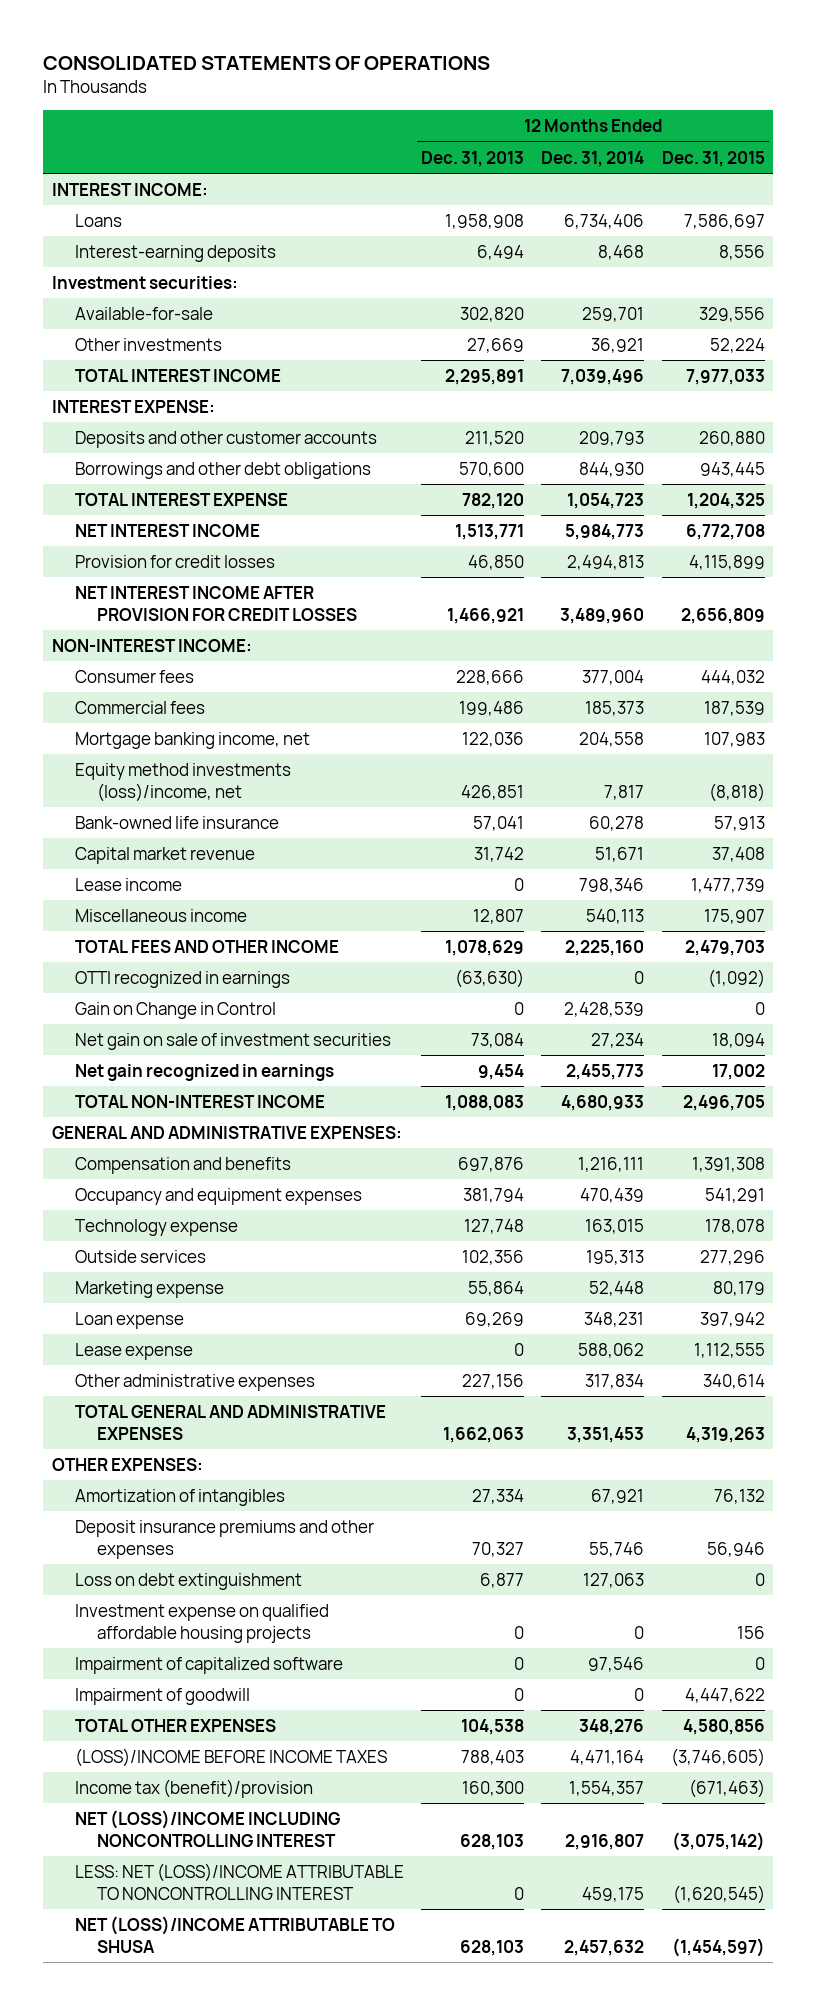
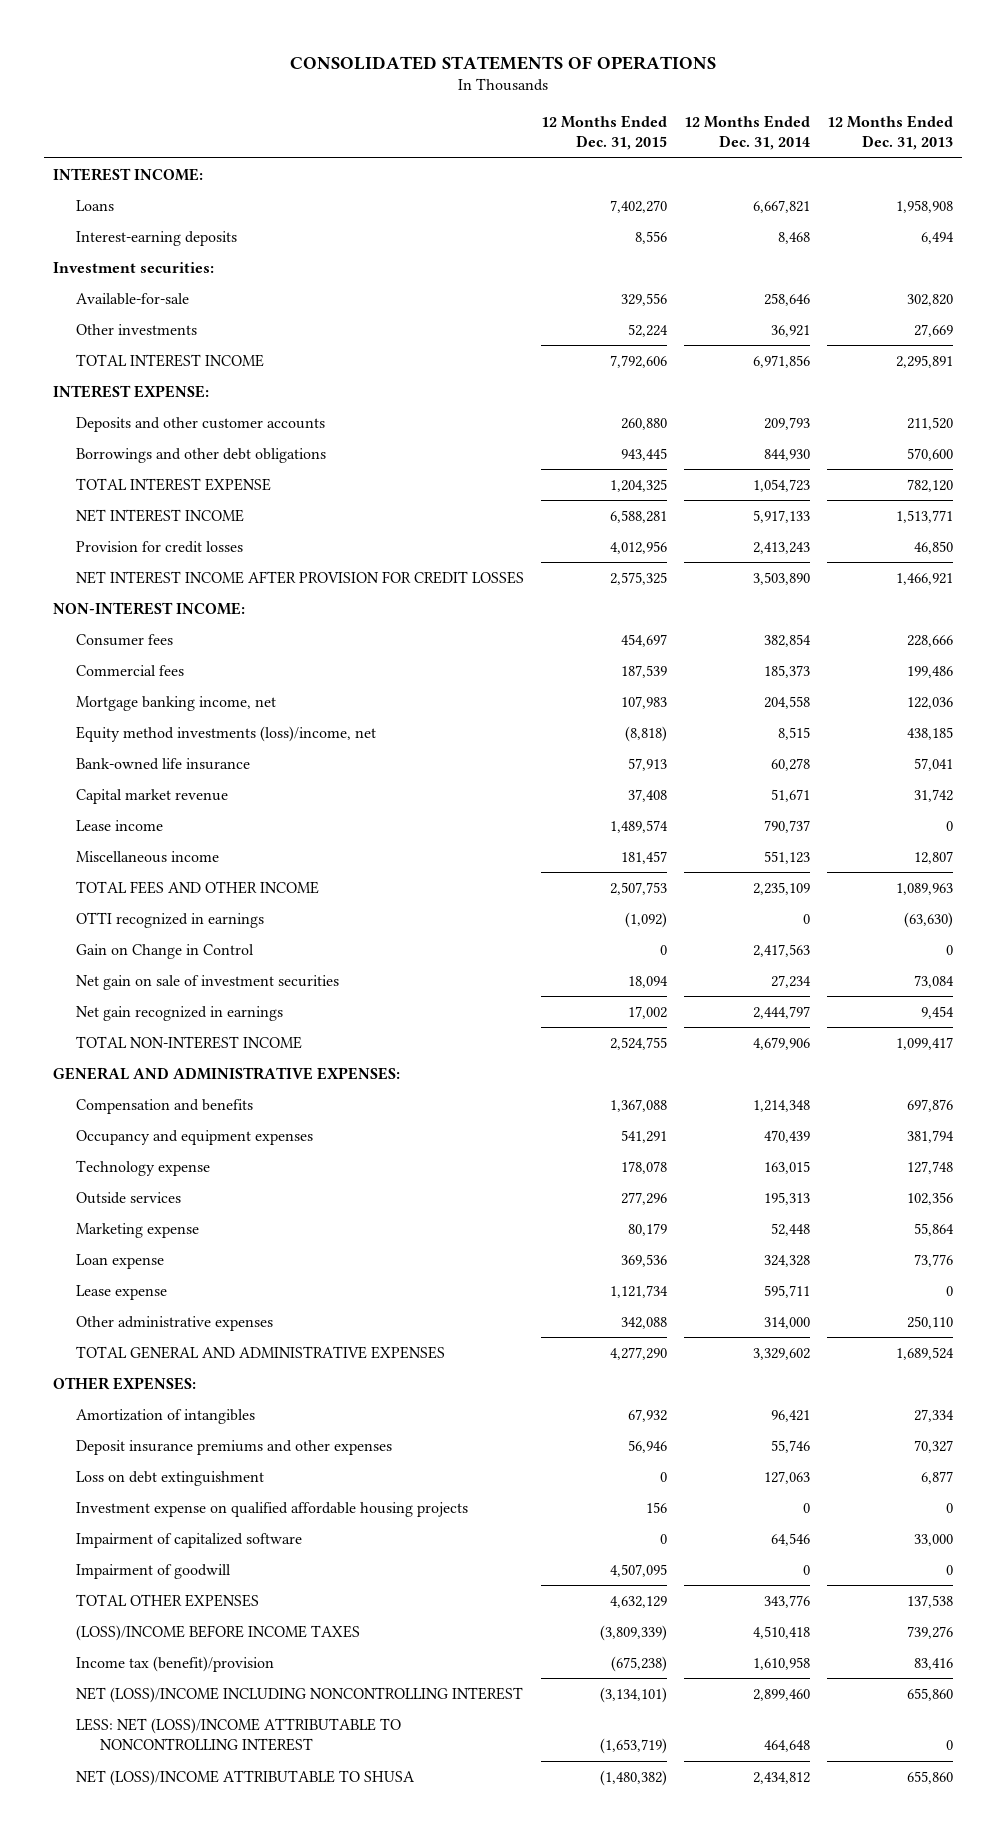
- | 12 Months Ended Dec. 31, 2013 | 12 Months Ended Dec. 31, 2014 | 12 Months Ended Dec. 31, 2015
+ | 12 Months Ended Dec. 31, 2015 | 12 Months Ended Dec. 31, 2014 | 12 Months Ended Dec. 31, 2013
- Loans | 1,958,908 | 6,734,406 | 7,586,697
+ Loans | 7,402,270 | 6,667,821 | 1,958,908
- Available-for-sale | 302,820 | 259,701 | 329,556
+ Available-for-sale | 329,556 | 258,646 | 302,820
- TOTAL INTEREST INCOME | 2,295,891 | 7,039,496 | 7,977,033
+ TOTAL INTEREST INCOME | 7,792,606 | 6,971,856 | 2,295,891
- NET INTEREST INCOME | 1,513,771 | 5,984,773 | 6,772,708
- Provision for credit losses | 46,850 | 2,494,813 | 4,115,899
- NET INTEREST INCOME AFTER PROVISION FOR CREDIT LOSSES | 1,466,921 | 3,489,960 | 2,656,809
+ NET INTEREST INCOME | 6,588,281 | 5,917,133 | 1,513,771
+ Provision for credit losses | 4,012,956 | 2,413,243 | 46,850
+ NET INTEREST INCOME AFTER PROVISION FOR CREDIT LOSSES | 2,575,325 | 3,503,890 | 1,466,921
- Consumer fees | 228,666 | 377,004 | 444,032
+ Consumer fees | 454,697 | 382,854 | 228,666
- Equity method investments (loss)/income, net | 426,851 | 7,817 | (8,818)
+ Equity method investments (loss)/income, net | (8,818) | 8,515 | 438,185
- Lease income | 0 | 798,346 | 1,477,739
- Miscellaneous income | 12,807 | 540,113 | 175,907
- TOTAL FEES AND OTHER INCOME | 1,078,629 | 2,225,160 | 2,479,703
+ Lease income | 1,489,574 | 790,737 | 0
+ Miscellaneous income | 181,457 | 551,123 | 12,807
+ TOTAL FEES AND OTHER INCOME | 2,507,753 | 2,235,109 | 1,089,963
- Gain on Change in Control | 0 | 2,428,539 | 0
+ Gain on Change in Control | 0 | 2,417,563 | 0
- Net gain recognized in earnings | 9,454 | 2,455,773 | 17,002
- TOTAL NON-INTEREST INCOME | 1,088,083 | 4,680,933 | 2,496,705
+ Net gain recognized in earnings | 17,002 | 2,444,797 | 9,454
+ TOTAL NON-INTEREST INCOME | 2,524,755 | 4,679,906 | 1,099,417
- Compensation and benefits | 697,876 | 1,216,111 | 1,391,308
+ Compensation and benefits | 1,367,088 | 1,214,348 | 697,876
- Loan expense | 69,269 | 348,231 | 397,942
- Lease expense | 0 | 588,062 | 1,112,555
- Other administrative expenses | 227,156 | 317,834 | 340,614
- TOTAL GENERAL AND ADMINISTRATIVE EXPENSES | 1,662,063 | 3,351,453 | 4,319,263
+ Loan expense | 369,536 | 324,328 | 73,776
+ Lease expense | 1,121,734 | 595,711 | 0
+ Other administrative expenses | 342,088 | 314,000 | 250,110
+ TOTAL GENERAL AND ADMINISTRATIVE EXPENSES | 4,277,290 | 3,329,602 | 1,689,524
- Amortization of intangibles | 27,334 | 67,921 | 76,132
+ Amortization of intangibles | 67,932 | 96,421 | 27,334
- Impairment of capitalized software | 0 | 97,546 | 0
- Impairment of goodwill | 0 | 0 | 4,447,622
- TOTAL OTHER EXPENSES | 104,538 | 348,276 | 4,580,856
- (LOSS)/INCOME BEFORE INCOME TAXES | 788,403 | 4,471,164 | (3,746,605)
- Income tax (benefit)/provision | 160,300 | 1,554,357 | (671,463)
- NET (LOSS)/INCOME INCLUDING NONCONTROLLING INTEREST | 628,103 | 2,916,807 | (3,075,142)
- LESS: NET (LOSS)/INCOME ATTRIBUTABLE TO NONCONTROLLING INTEREST | 0 | 459,175 | (1,620,545)
- NET (LOSS)/INCOME ATTRIBUTABLE TO SHUSA | 628,103 | 2,457,632 | (1,454,597)
+ Impairment of capitalized software | 0 | 64,546 | 33,000
+ Impairment of goodwill | 4,507,095 | 0 | 0
+ TOTAL OTHER EXPENSES | 4,632,129 | 343,776 | 137,538
+ (LOSS)/INCOME BEFORE INCOME TAXES | (3,809,339) | 4,510,418 | 739,276
+ Income tax (benefit)/provision | (675,238) | 1,610,958 | 83,416
+ NET (LOSS)/INCOME INCLUDING NONCONTROLLING INTEREST | (3,134,101) | 2,899,460 | 655,860
+ LESS: NET (LOSS)/INCOME ATTRIBUTABLE TO NONCONTROLLING INTEREST | (1,653,719) | 464,648 | 0
+ NET (LOSS)/INCOME ATTRIBUTABLE TO SHUSA | (1,480,382) | 2,434,812 | 655,860

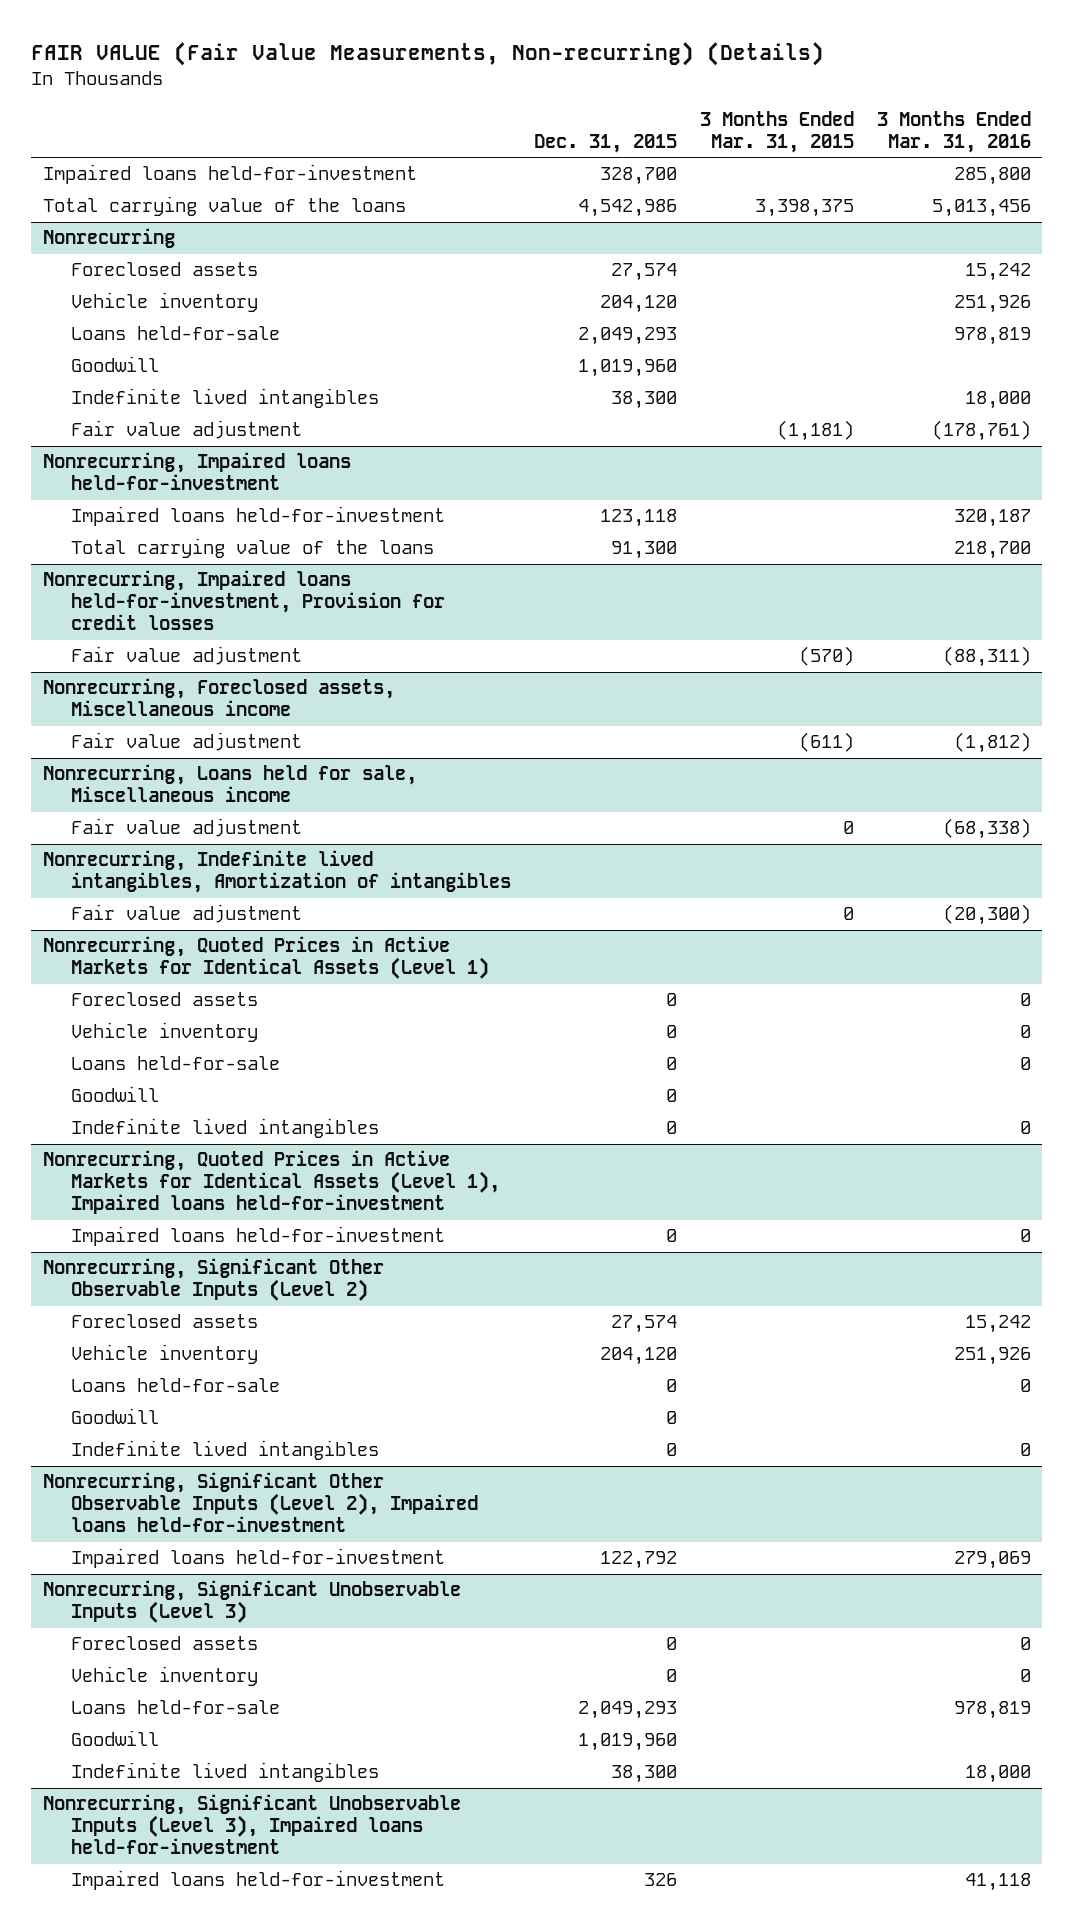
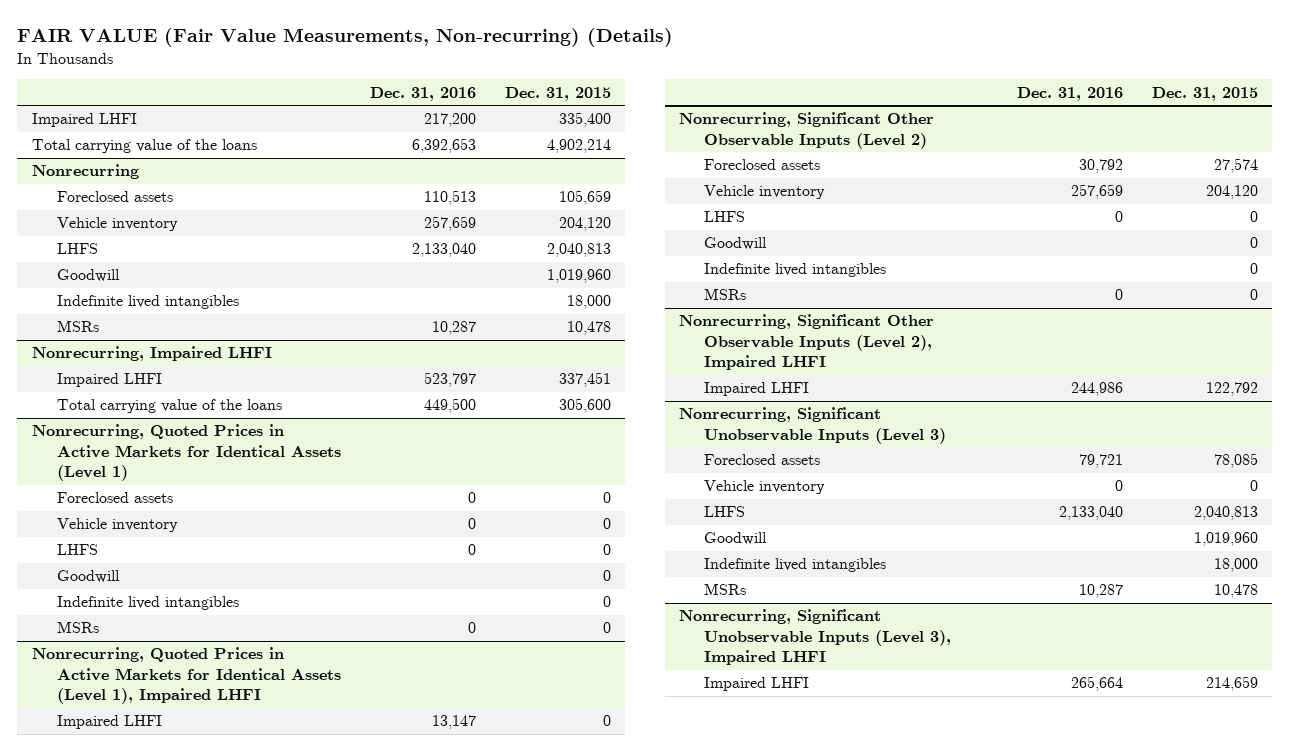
- | Dec. 31, 2015 | 3 Months Ended Mar. 31, 2015 | 3 Months Ended Mar. 31, 2016
+ | Dec. 31, 2016 | Dec. 31, 2015
- Impaired loans held-for-investment | 328,700 | | 285,800
- Total carrying value of the loans | 4,542,986 | 3,398,375 | 5,013,456
+ Impaired LHFI | 217,200 | 335,400
+ Total carrying value of the loans | 6,392,653 | 4,902,214
@ Nonrecurring
- Foreclosed assets | 27,574 | | 15,242
+ Foreclosed assets | 110,513 | 105,659
- Loans held-for-sale | 2,049,293 | | 978,819
+ LHFS | 2,133,040 | 2,040,813
- Indefinite lived intangibles | 38,300 | | 18,000
- Fair value adjustment | | (1,181) | (178,761)
- Nonrecurring, Impaired loans held-for-investment
- Impaired loans held-for-investment | 123,118 | | 320,187
- Total carrying value of the loans | 91,300 | | 218,700
- Nonrecurring, Impaired loans held-for-investment, Provision for credit losses
- Fair value adjustment | | (570) | (88,311)
- Nonrecurring, Foreclosed assets, Miscellaneous income
- Fair value adjustment | | (611) | (1,812)
- Nonrecurring, Loans held for sale, Miscellaneous income
- Fair value adjustment | | 0 | (68,338)
- Nonrecurring, Indefinite lived intangibles, Amortization of intangibles
- Fair value adjustment | | 0 | (20,300)
@ Nonrecurring
+ Indefinite lived intangibles | | 18,000
+ MSRs | 10,287 | 10,478
+ Nonrecurring, Impaired LHFI
+ Impaired LHFI | 523,797 | 337,451
+ Total carrying value of the loans | 449,500 | 305,600
@ Nonrecurring, Quoted Prices in Active Markets for Identical Assets (Level 1)
- Loans held-for-sale | 0 | | 0
+ LHFS | 0 | 0
- Nonrecurring, Quoted Prices in Active Markets for Identical Assets (Level 1), Impaired loans held-for-investment
- Impaired loans held-for-investment | 0 | | 0
@ Nonrecurring, Quoted Prices in Active Markets for Identical Assets (Level 1)
+ MSRs | 0 | 0
+ Nonrecurring, Quoted Prices in Active Markets for Identical Assets (Level 1), Impaired LHFI
+ Impaired LHFI | 13,147 | 0
@ Nonrecurring, Significant Other Observable Inputs (Level 2)
- Loans held-for-sale | 0 | | 0
+ LHFS | 0 | 0
- Nonrecurring, Significant Other Observable Inputs (Level 2), Impaired loans held-for-investment
- Impaired loans held-for-investment | 122,792 | | 279,069
@ Nonrecurring, Significant Other Observable Inputs (Level 2)
+ MSRs | 0 | 0
+ Nonrecurring, Significant Other Observable Inputs (Level 2), Impaired LHFI
+ Impaired LHFI | 244,986 | 122,792
@ Nonrecurring, Significant Unobservable Inputs (Level 3)
- Foreclosed assets | 0 | | 0
+ Foreclosed assets | 79,721 | 78,085
- Loans held-for-sale | 2,049,293 | | 978,819
+ LHFS | 2,133,040 | 2,040,813
- Indefinite lived intangibles | 38,300 | | 18,000
- Nonrecurring, Significant Unobservable Inputs (Level 3), Impaired loans held-for-investment
- Impaired loans held-for-investment | 326 | | 41,118
@ Nonrecurring, Significant Unobservable Inputs (Level 3)
+ Indefinite lived intangibles | | 18,000
+ MSRs | 10,287 | 10,478
+ Nonrecurring, Significant Unobservable Inputs (Level 3), Impaired LHFI
+ Impaired LHFI | 265,664 | 214,659

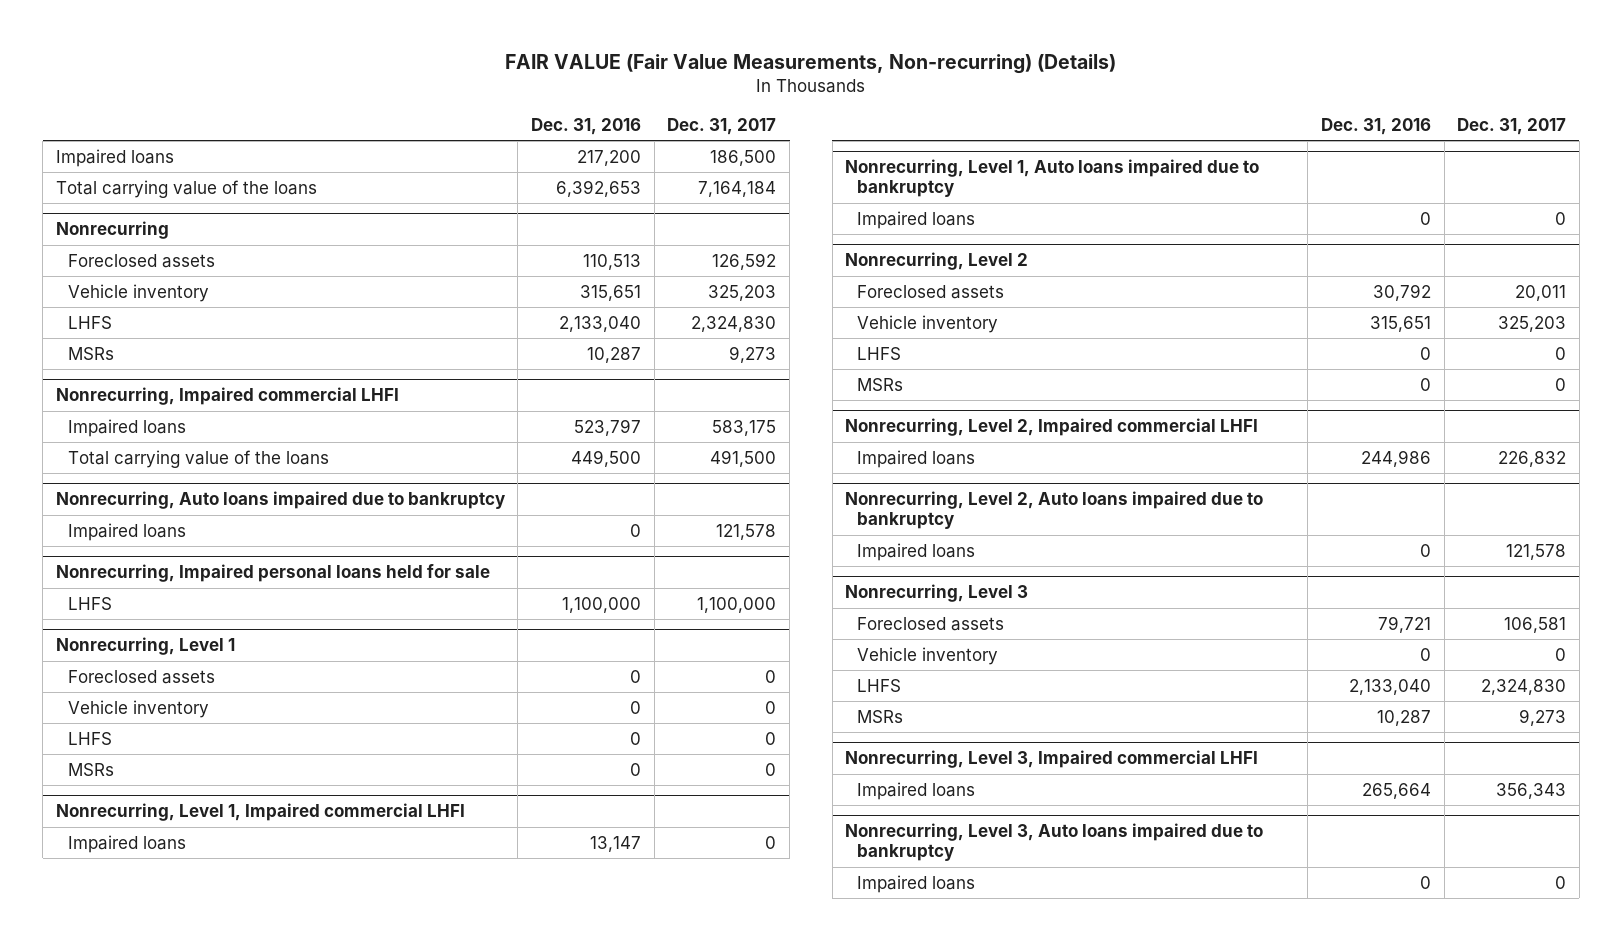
- | Dec. 31, 2016 | Dec. 31, 2015
+ | Dec. 31, 2016 | Dec. 31, 2017
- Impaired LHFI | 217,200 | 335,400
+ Impaired loans | 217,200 | 186,500
@ Nonrecurring
- Vehicle inventory | 257,659 | 204,120
+ Vehicle inventory | 315,651 | 325,203
- Goodwill | | 1,019,960
- Indefinite lived intangibles | | 18,000
- Nonrecurring, Impaired LHFI
- Impaired LHFI | 523,797 | 337,451
+ Nonrecurring, Impaired commercial LHFI
+ Impaired loans | 523,797 | 583,175
- Nonrecurring, Quoted Prices in Active Markets for Identical Assets (Level 1)
+ Nonrecurring, Auto loans impaired due to bankruptcy
+ Impaired loans | 0 | 121,578
+ Nonrecurring, Impaired personal loans held for sale
+ LHFS | 1,100,000 | 1,100,000
+ Nonrecurring, Level 1
- Goodwill | | 0
- Indefinite lived intangibles | | 0
- Nonrecurring, Quoted Prices in Active Markets for Identical Assets (Level 1), Impaired LHFI
- Impaired LHFI | 13,147 | 0
- Nonrecurring, Significant Other Observable Inputs (Level 2)
+ Nonrecurring, Level 1, Impaired commercial LHFI
+ Impaired loans | 13,147 | 0
+ Nonrecurring, Level 1, Auto loans impaired due to bankruptcy
+ Impaired loans | 0 | 0
+ Nonrecurring, Level 2
- Vehicle inventory | 257,659 | 204,120
+ Vehicle inventory | 315,651 | 325,203
- Goodwill | | 0
- Indefinite lived intangibles | | 0
- Nonrecurring, Significant Other Observable Inputs (Level 2), Impaired LHFI
- Impaired LHFI | 244,986 | 122,792
- Nonrecurring, Significant Unobservable Inputs (Level 3)
+ Nonrecurring, Level 2, Impaired commercial LHFI
+ Impaired loans | 244,986 | 226,832
+ Nonrecurring, Level 2, Auto loans impaired due to bankruptcy
+ Impaired loans | 0 | 121,578
+ Nonrecurring, Level 3
- Goodwill | | 1,019,960
- Indefinite lived intangibles | | 18,000
- Nonrecurring, Significant Unobservable Inputs (Level 3), Impaired LHFI
- Impaired LHFI | 265,664 | 214,659
+ Nonrecurring, Level 3, Impaired commercial LHFI
+ Impaired loans | 265,664 | 356,343
+ Nonrecurring, Level 3, Auto loans impaired due to bankruptcy
+ Impaired loans | 0 | 0

